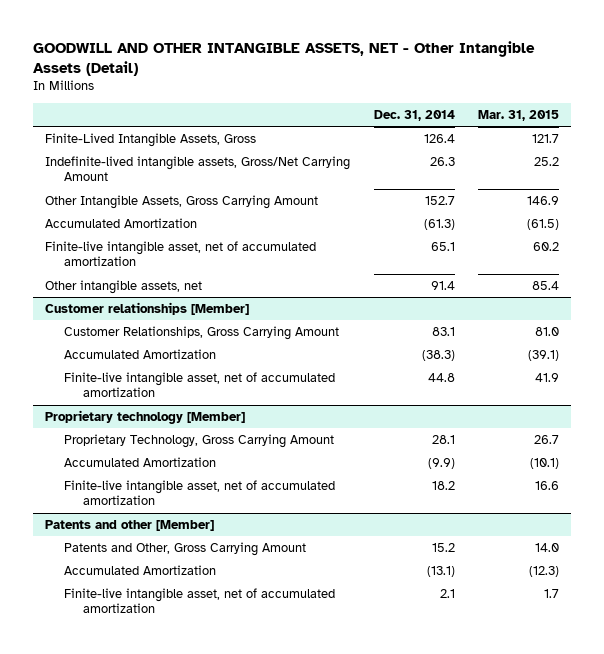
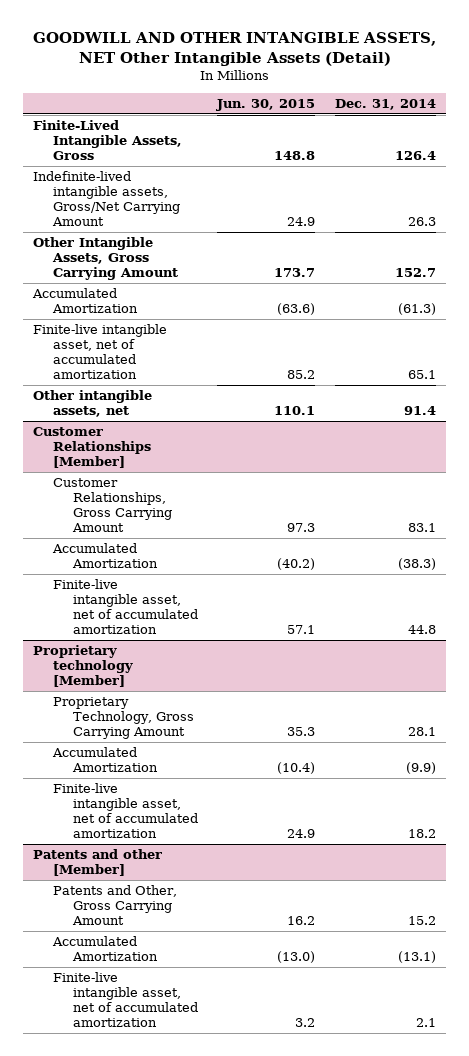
- GOODWILL AND OTHER INTANGIBLE ASSETS, NET - Other Intangible Assets (Detail)
+ GOODWILL AND OTHER INTANGIBLE ASSETS, NET Other Intangible Assets (Detail)
- | Dec. 31, 2014 | Mar. 31, 2015
+ | Jun. 30, 2015 | Dec. 31, 2014
- Customer relationships [Member]
+ Customer Relationships [Member]

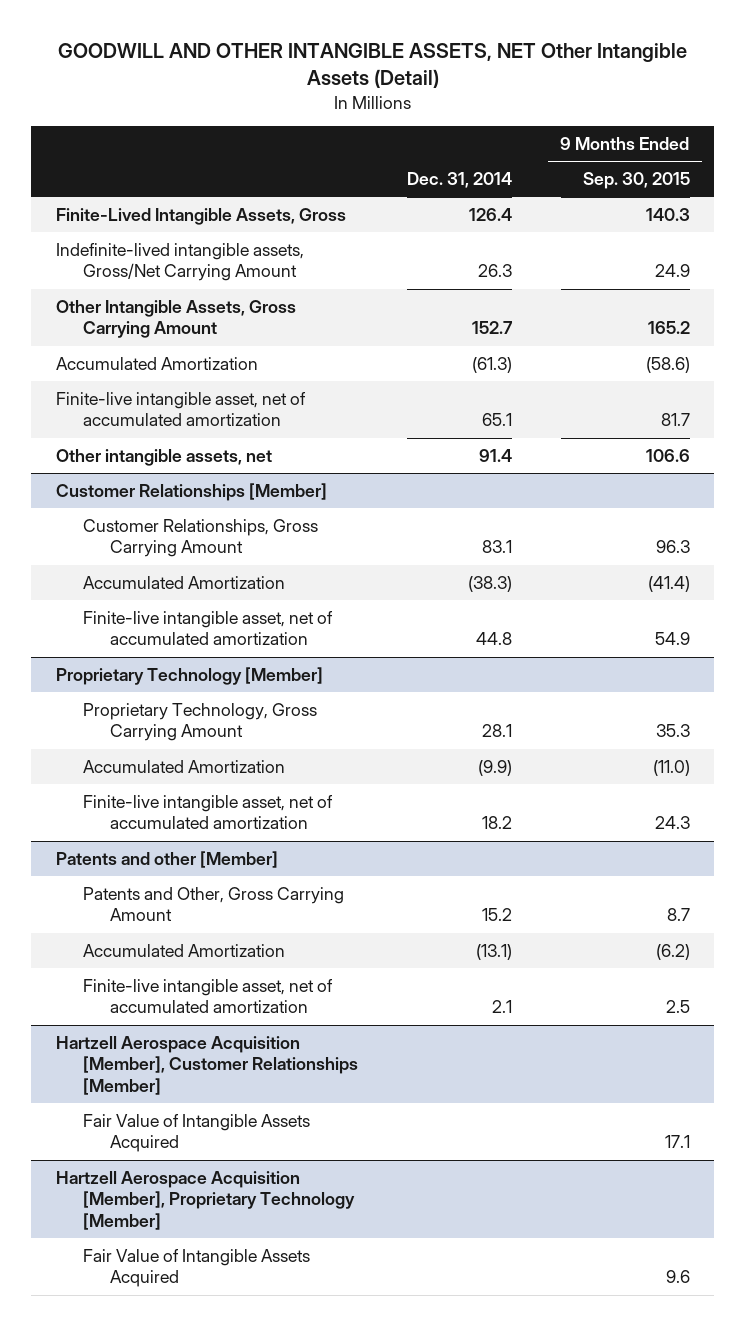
- | Jun. 30, 2015 | Dec. 31, 2014
+ | Dec. 31, 2014 | 9 Months Ended Sep. 30, 2015
- Proprietary technology [Member]
+ Proprietary Technology [Member]
+ Hartzell Aerospace Acquisition [Member], Customer Relationships [Member]
+ Fair Value of Intangible Assets Acquired | | 17.1
+ Hartzell Aerospace Acquisition [Member], Proprietary Technology [Member]
+ Fair Value of Intangible Assets Acquired | | 9.6

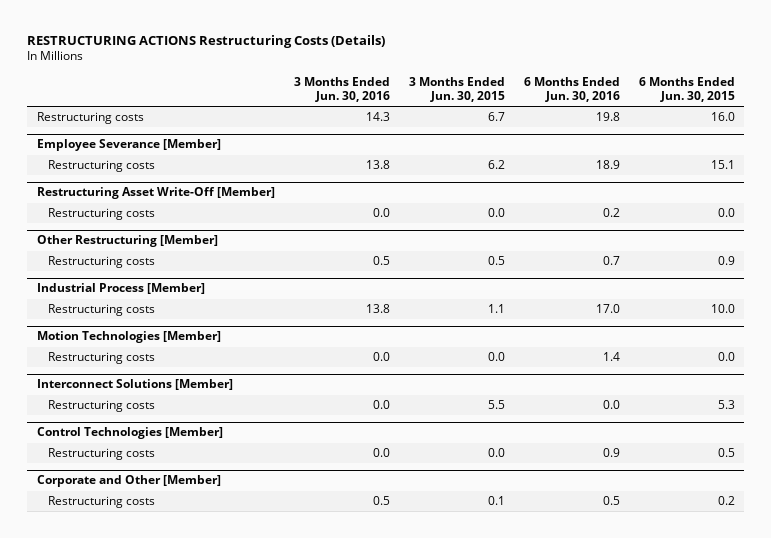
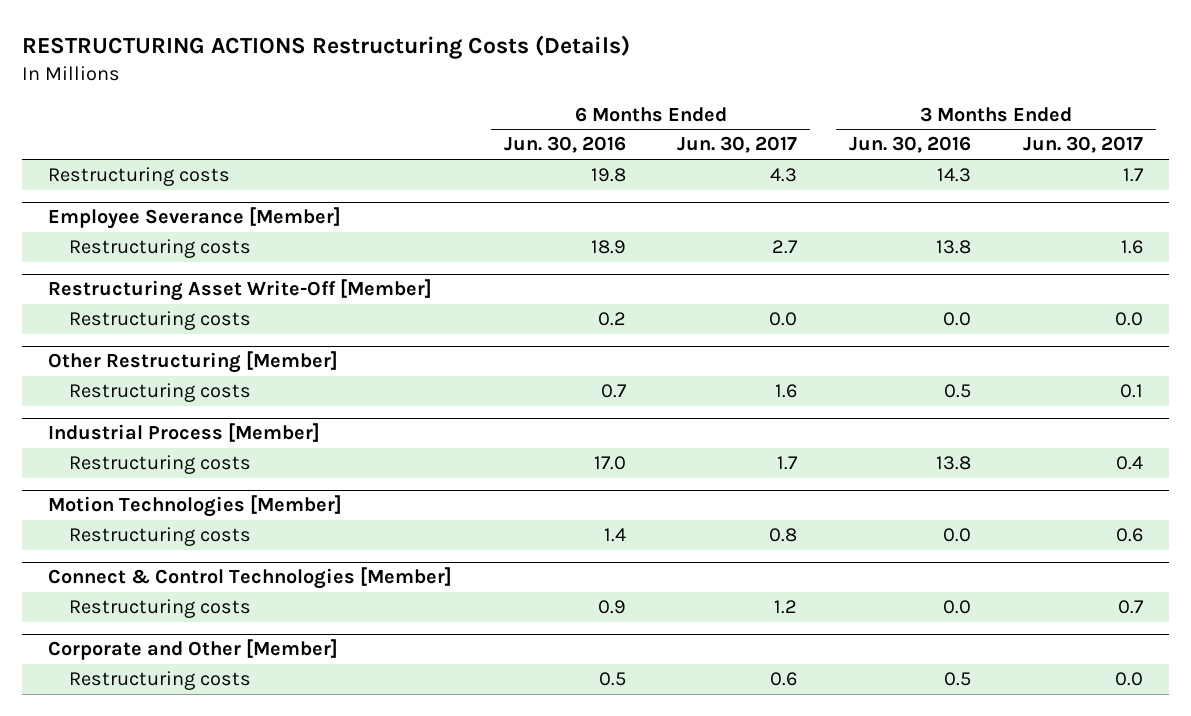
- | 3 Months Ended Jun. 30, 2016 | 3 Months Ended Jun. 30, 2015 | 6 Months Ended Jun. 30, 2016 | 6 Months Ended Jun. 30, 2015
+ | 6 Months Ended Jun. 30, 2016 | 6 Months Ended Jun. 30, 2017 | 3 Months Ended Jun. 30, 2016 | 3 Months Ended Jun. 30, 2017
- Interconnect Solutions [Member]
- Restructuring costs | 0.0 | 5.5 | 0.0 | 5.3
- Control Technologies [Member]
+ Connect & Control Technologies [Member]

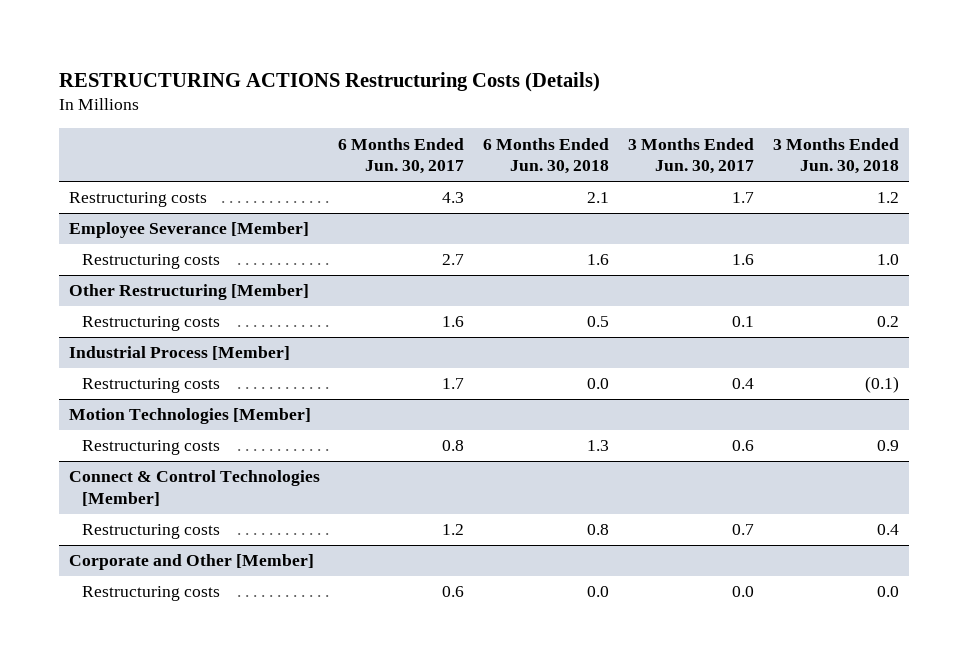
- | 6 Months Ended Jun. 30, 2016 | 6 Months Ended Jun. 30, 2017 | 3 Months Ended Jun. 30, 2016 | 3 Months Ended Jun. 30, 2017
+ | 6 Months Ended Jun. 30, 2017 | 6 Months Ended Jun. 30, 2018 | 3 Months Ended Jun. 30, 2017 | 3 Months Ended Jun. 30, 2018
- Restructuring Asset Write-Off [Member]
- Restructuring costs | 0.2 | 0.0 | 0.0 | 0.0

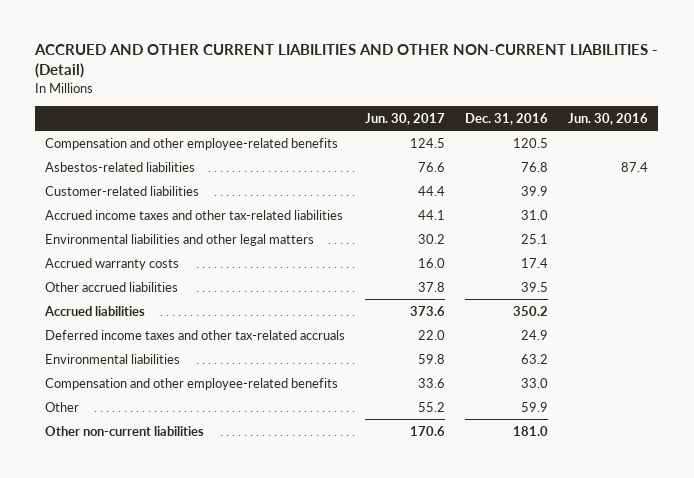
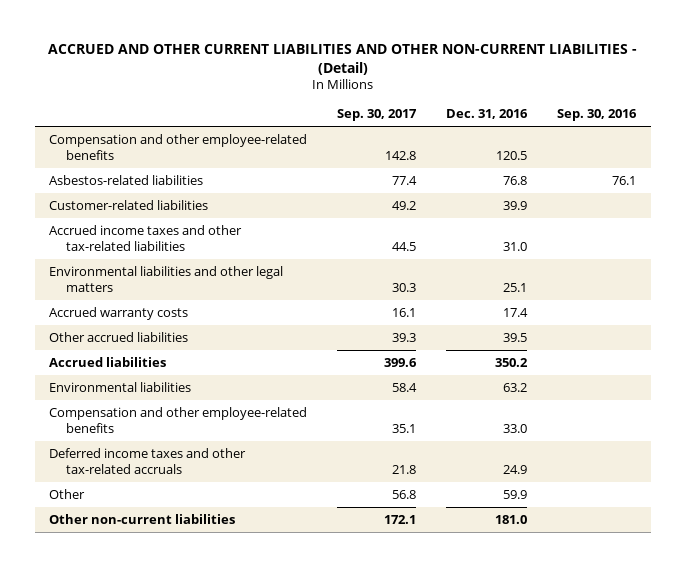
- | Jun. 30, 2017 | Dec. 31, 2016 | Jun. 30, 2016
+ | Sep. 30, 2017 | Dec. 31, 2016 | Sep. 30, 2016
moved down: Deferred income taxes and other tax-related accruals | 21.8 | 24.9 |

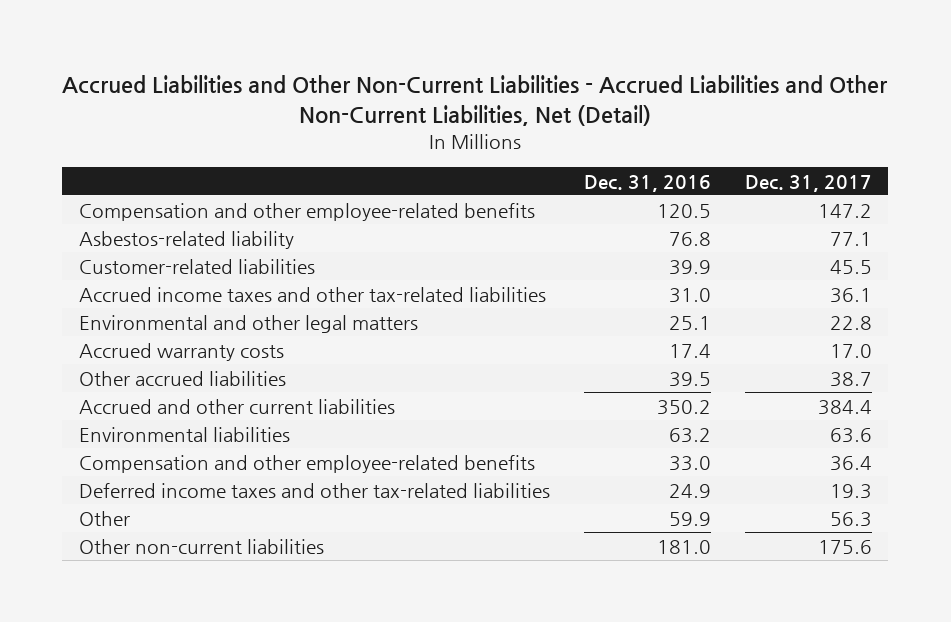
- ACCRUED AND OTHER CURRENT LIABILITIES AND OTHER NON-CURRENT LIABILITIES - (Detail)
+ Accrued Liabilities and Other Non-Current Liabilities - Accrued Liabilities and Other Non-Current Liabilities, Net (Detail)
- | Sep. 30, 2017 | Dec. 31, 2016 | Sep. 30, 2016
+ | Dec. 31, 2016 | Dec. 31, 2017
- Asbestos-related liabilities | 77.4 | 76.8 | 76.1
+ Asbestos-related liability | 76.8 | 77.1
- Environmental liabilities and other legal matters | 30.3 | 25.1 |
+ Environmental and other legal matters | 25.1 | 22.8
- Accrued liabilities | 399.6 | 350.2 |
+ Accrued and other current liabilities | 350.2 | 384.4
- Deferred income taxes and other tax-related accruals | 21.8 | 24.9 |
+ Deferred income taxes and other tax-related liabilities | 24.9 | 19.3

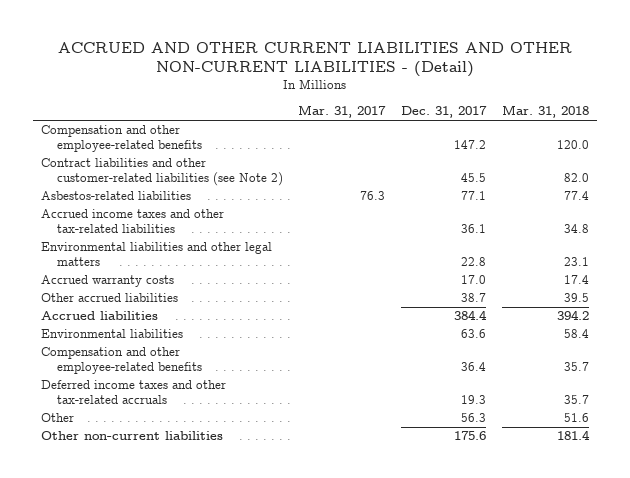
- Accrued Liabilities and Other Non-Current Liabilities - Accrued Liabilities and Other Non-Current Liabilities, Net (Detail)
+ ACCRUED AND OTHER CURRENT LIABILITIES AND OTHER NON-CURRENT LIABILITIES - (Detail)
- | Dec. 31, 2016 | Dec. 31, 2017
+ | Mar. 31, 2017 | Dec. 31, 2017 | Mar. 31, 2018
- Asbestos-related liability | 76.8 | 77.1
- Customer-related liabilities | 39.9 | 45.5
+ Contract liabilities and other customer-related liabilities (see Note 2) | | 45.5 | 82.0
+ Asbestos-related liabilities | 76.3 | 77.1 | 77.4
- Environmental and other legal matters | 25.1 | 22.8
+ Environmental liabilities and other legal matters | | 22.8 | 23.1
- Accrued and other current liabilities | 350.2 | 384.4
+ Accrued liabilities | | 384.4 | 394.2
- Deferred income taxes and other tax-related liabilities | 24.9 | 19.3
+ Deferred income taxes and other tax-related accruals | | 19.3 | 35.7

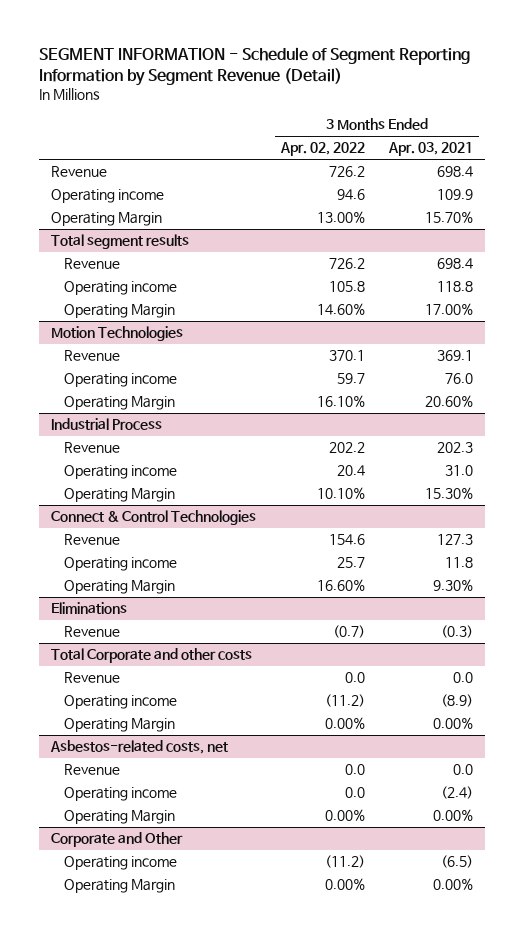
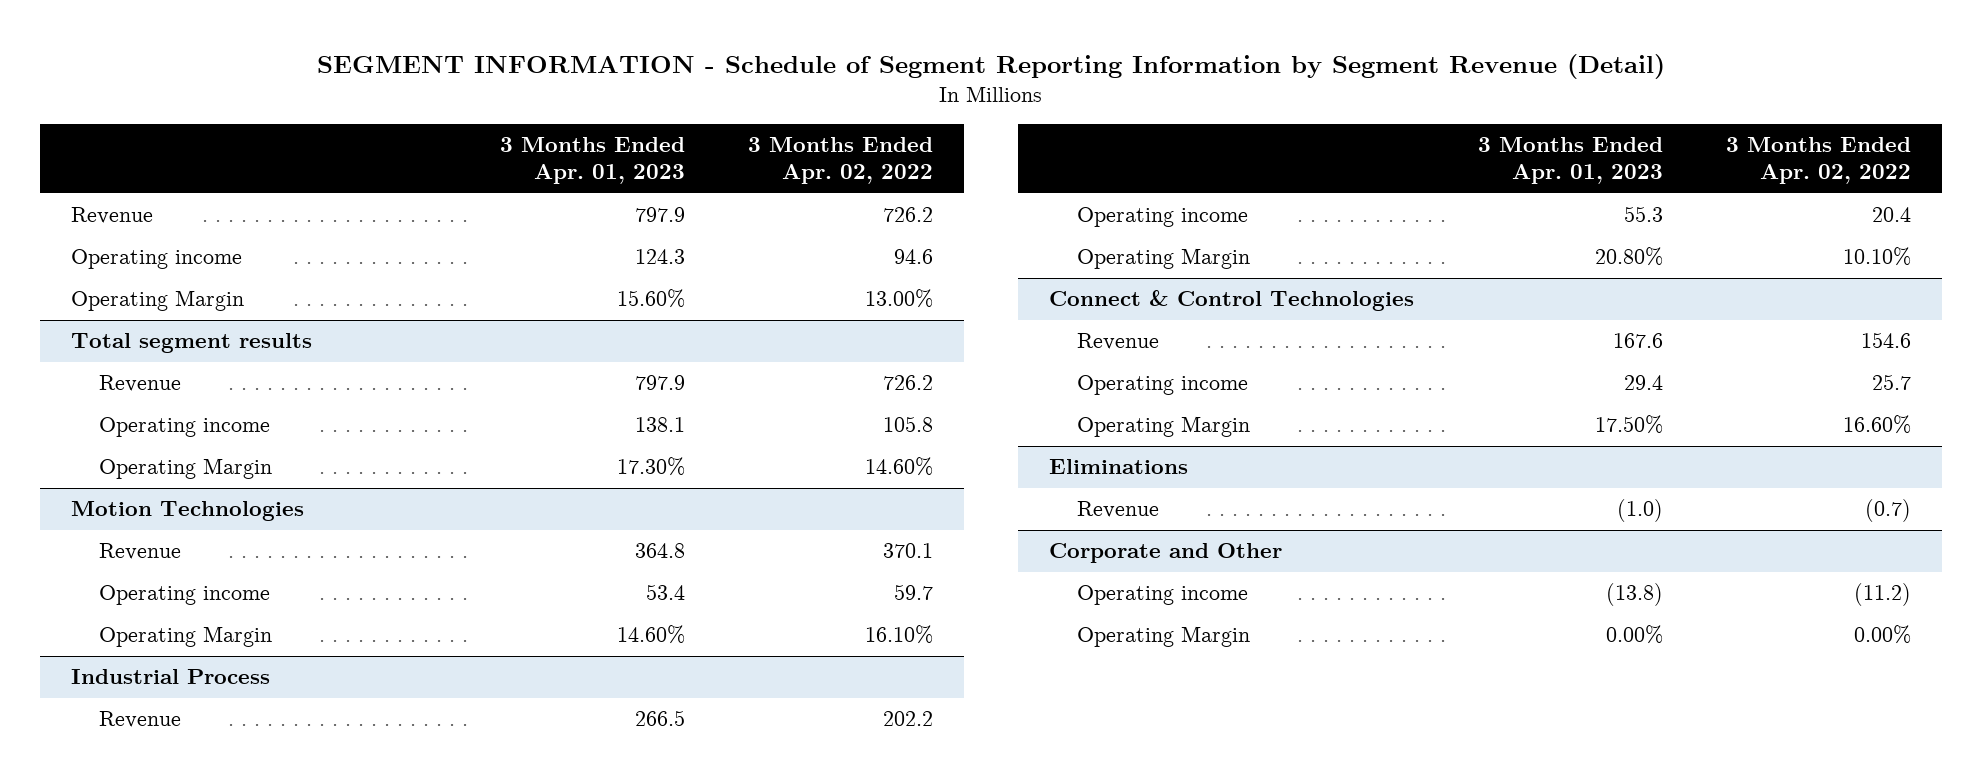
- | 3 Months Ended Apr. 02, 2022 | 3 Months Ended Apr. 03, 2021
+ | 3 Months Ended Apr. 01, 2023 | 3 Months Ended Apr. 02, 2022
- Total Corporate and other costs
- Revenue | 0.0 | 0.0
- Operating income | (11.2) | (8.9)
- Operating Margin | 0.00% | 0.00%
- Asbestos-related costs, net
- Revenue | 0.0 | 0.0
- Operating income | 0.0 | (2.4)
- Operating Margin | 0.00% | 0.00%

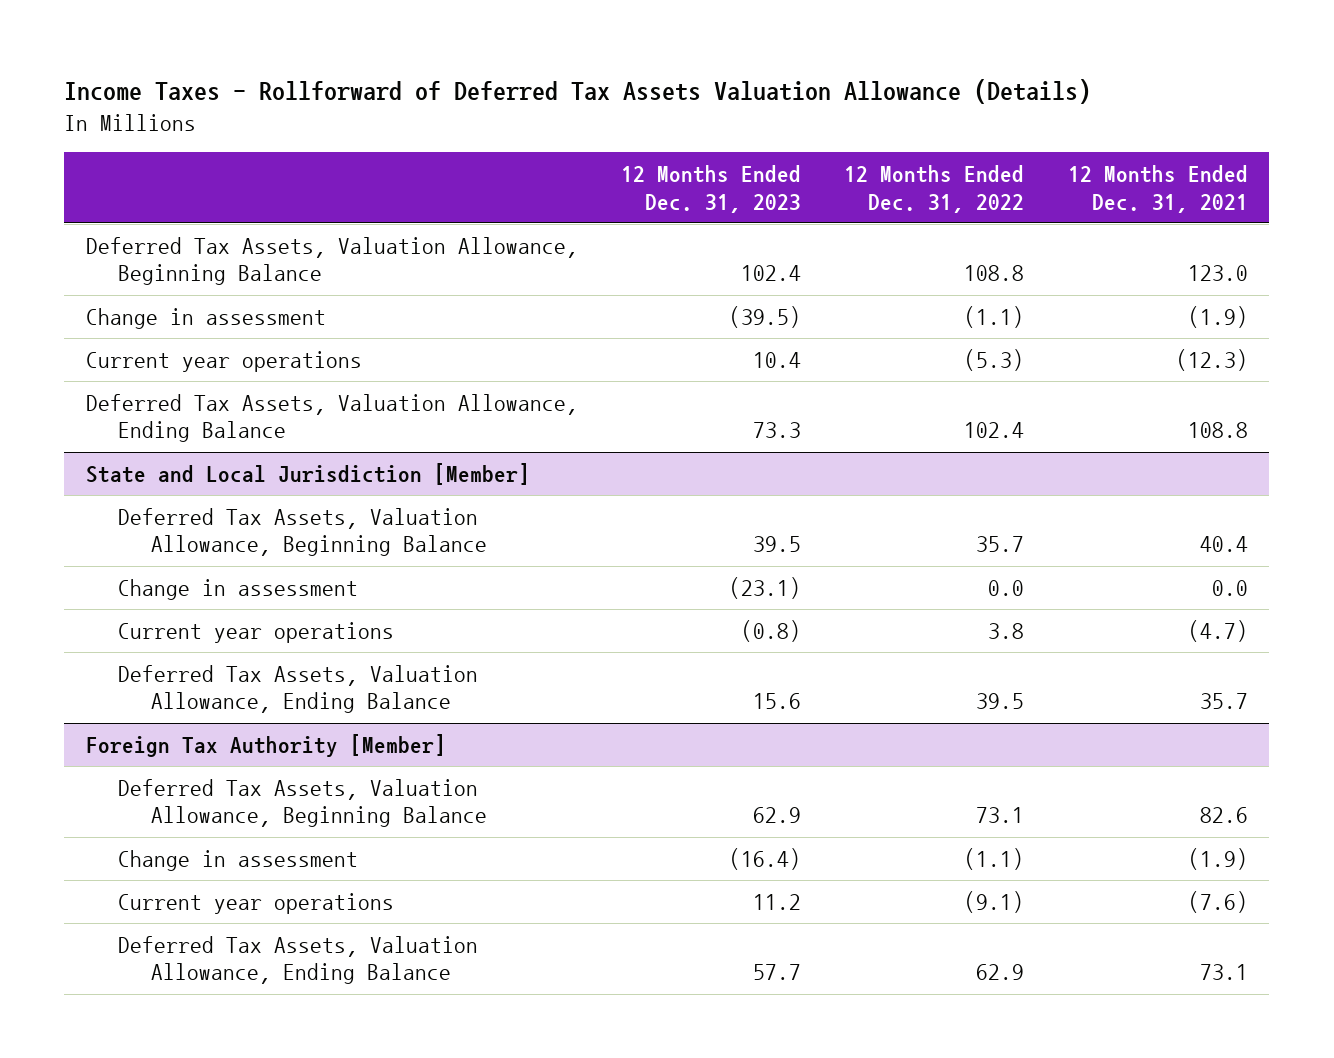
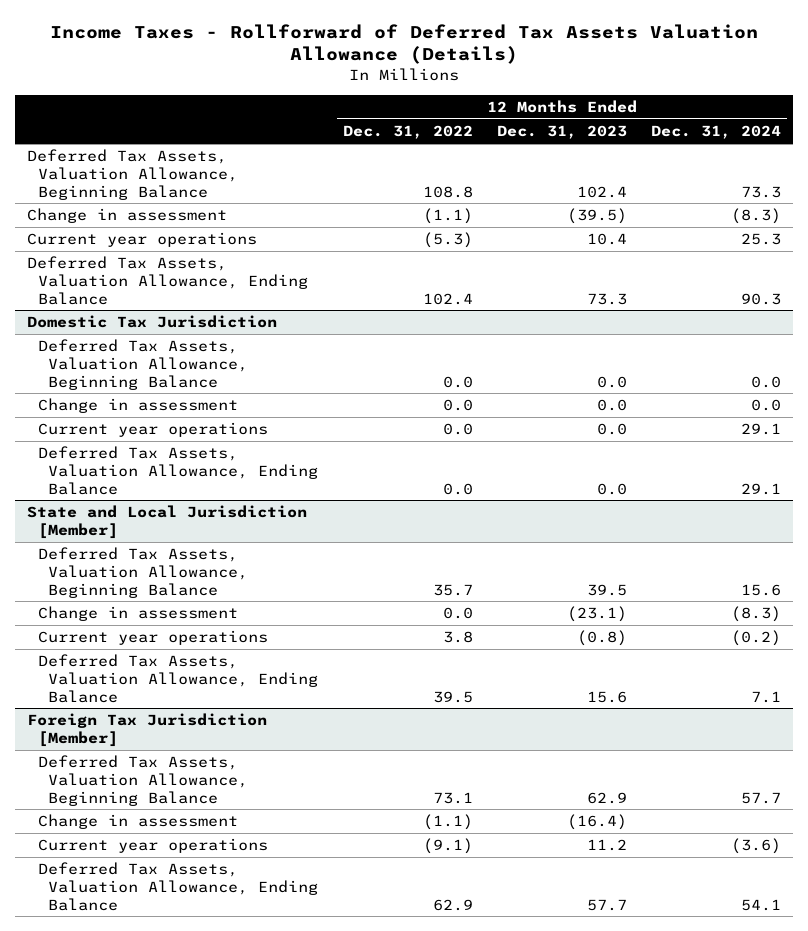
- | 12 Months Ended Dec. 31, 2023 | 12 Months Ended Dec. 31, 2022 | 12 Months Ended Dec. 31, 2021
+ | 12 Months Ended Dec. 31, 2022 | 12 Months Ended Dec. 31, 2023 | 12 Months Ended Dec. 31, 2024
+ Domestic Tax Jurisdiction
+ Deferred Tax Assets, Valuation Allowance, Beginning Balance | 0.0 | 0.0 | 0.0
+ Change in assessment | 0.0 | 0.0 | 0.0
+ Current year operations | 0.0 | 0.0 | 29.1
+ Deferred Tax Assets, Valuation Allowance, Ending Balance | 0.0 | 0.0 | 29.1
- Foreign Tax Authority [Member]
+ Foreign Tax Jurisdiction [Member]

